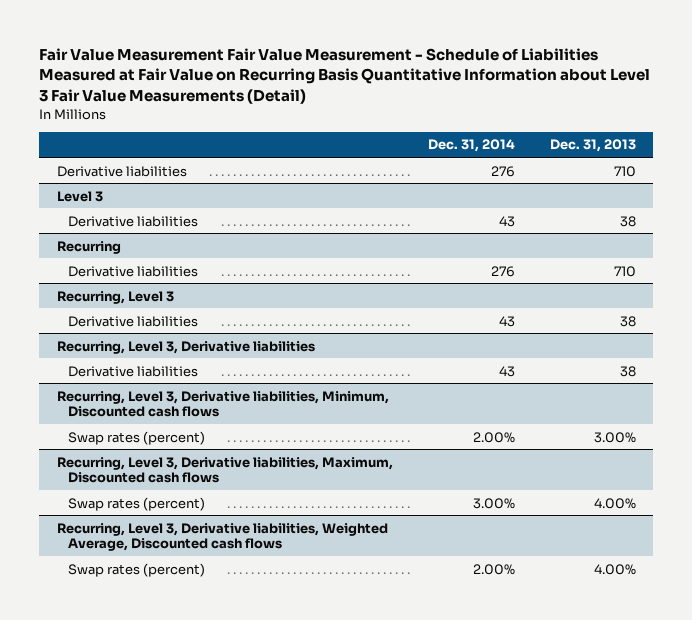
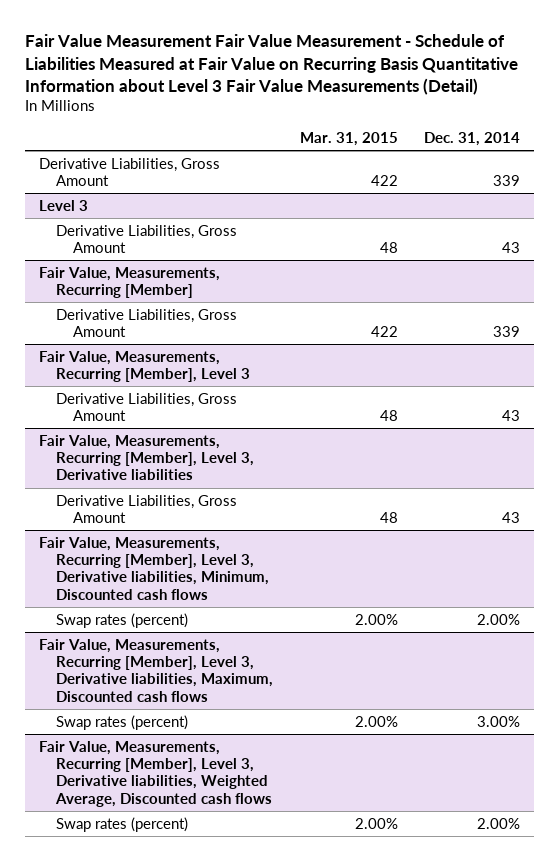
- | Dec. 31, 2014 | Dec. 31, 2013
+ | Mar. 31, 2015 | Dec. 31, 2014
- Derivative liabilities | 276 | 710
+ Derivative Liabilities, Gross Amount | 422 | 339
@ Level 3
- Derivative liabilities | 43 | 38
- Recurring
- Derivative liabilities | 276 | 710
- Recurring, Level 3
- Derivative liabilities | 43 | 38
- Recurring, Level 3, Derivative liabilities
- Derivative liabilities | 43 | 38
- Recurring, Level 3, Derivative liabilities, Minimum, Discounted cash flows
@ Level 3
+ Derivative Liabilities, Gross Amount | 48 | 43
+ Fair Value, Measurements, Recurring [Member]
+ Derivative Liabilities, Gross Amount | 422 | 339
+ Fair Value, Measurements, Recurring [Member], Level 3
+ Derivative Liabilities, Gross Amount | 48 | 43
+ Fair Value, Measurements, Recurring [Member], Level 3, Derivative liabilities
+ Derivative Liabilities, Gross Amount | 48 | 43
+ Fair Value, Measurements, Recurring [Member], Level 3, Derivative liabilities, Minimum, Discounted cash flows
- Recurring, Level 3, Derivative liabilities, Maximum, Discounted cash flows
+ Fair Value, Measurements, Recurring [Member], Level 3, Derivative liabilities, Maximum, Discounted cash flows
- Recurring, Level 3, Derivative liabilities, Weighted Average, Discounted cash flows
+ Fair Value, Measurements, Recurring [Member], Level 3, Derivative liabilities, Weighted Average, Discounted cash flows

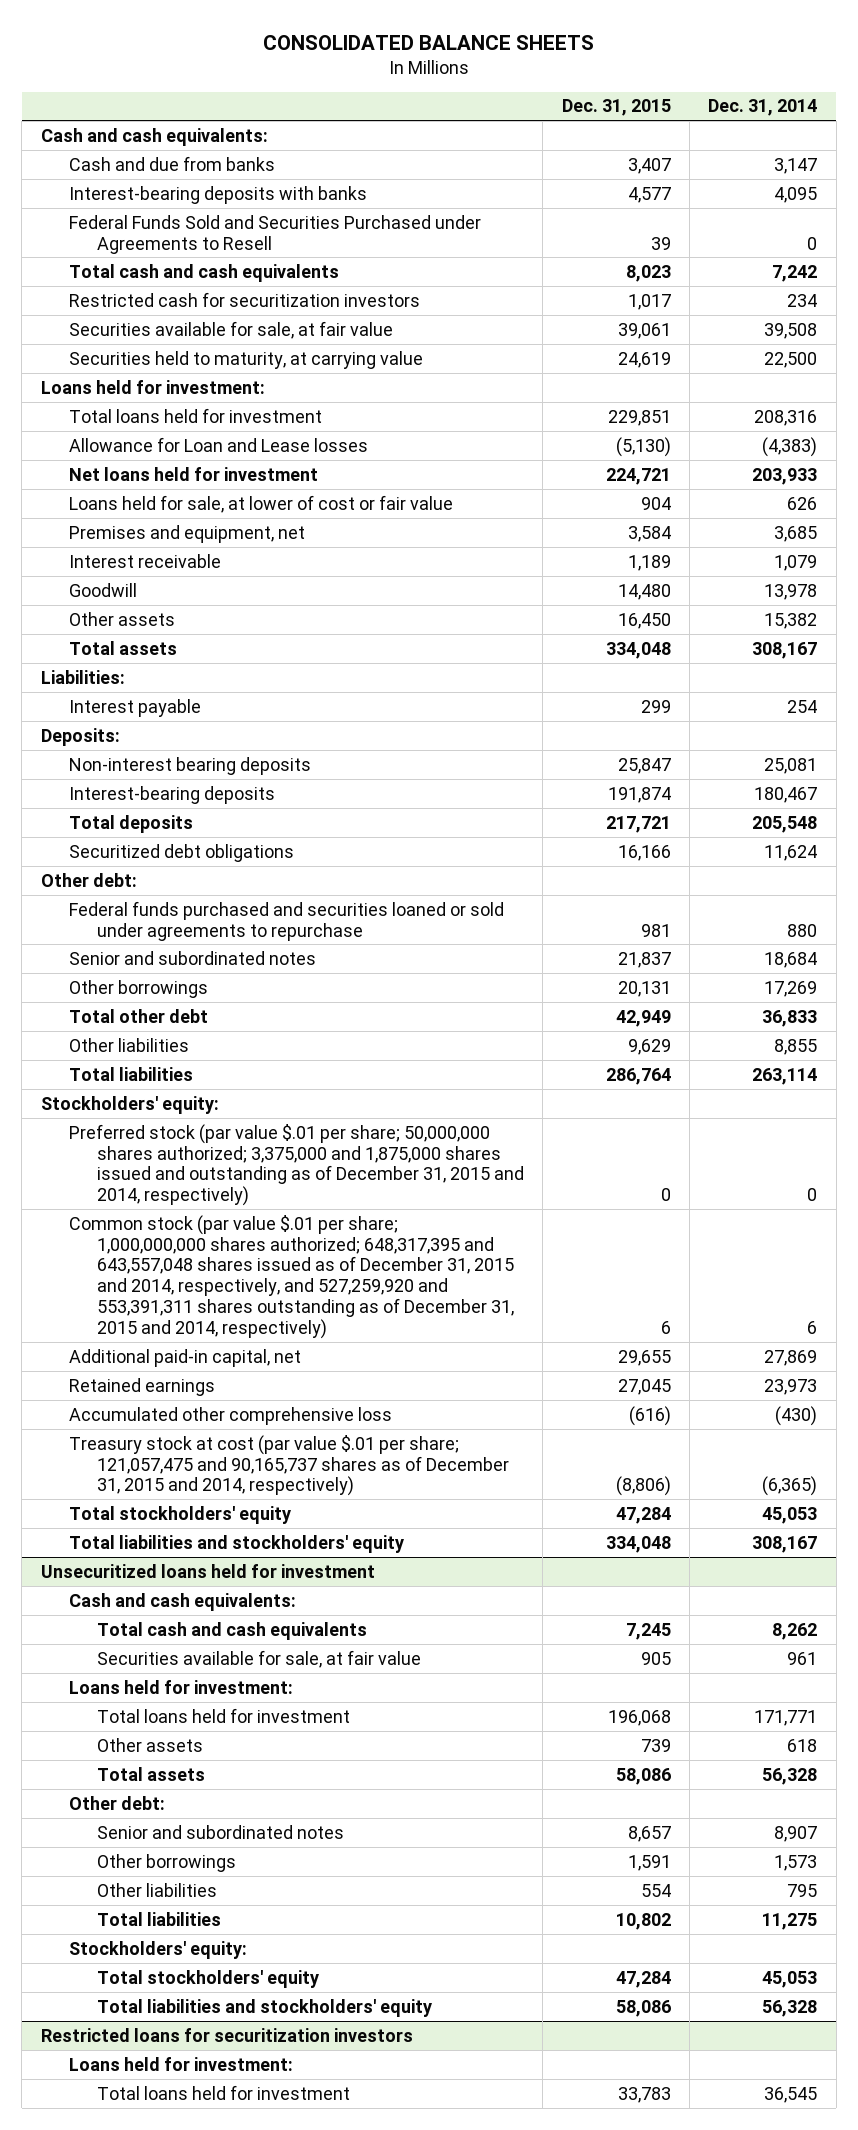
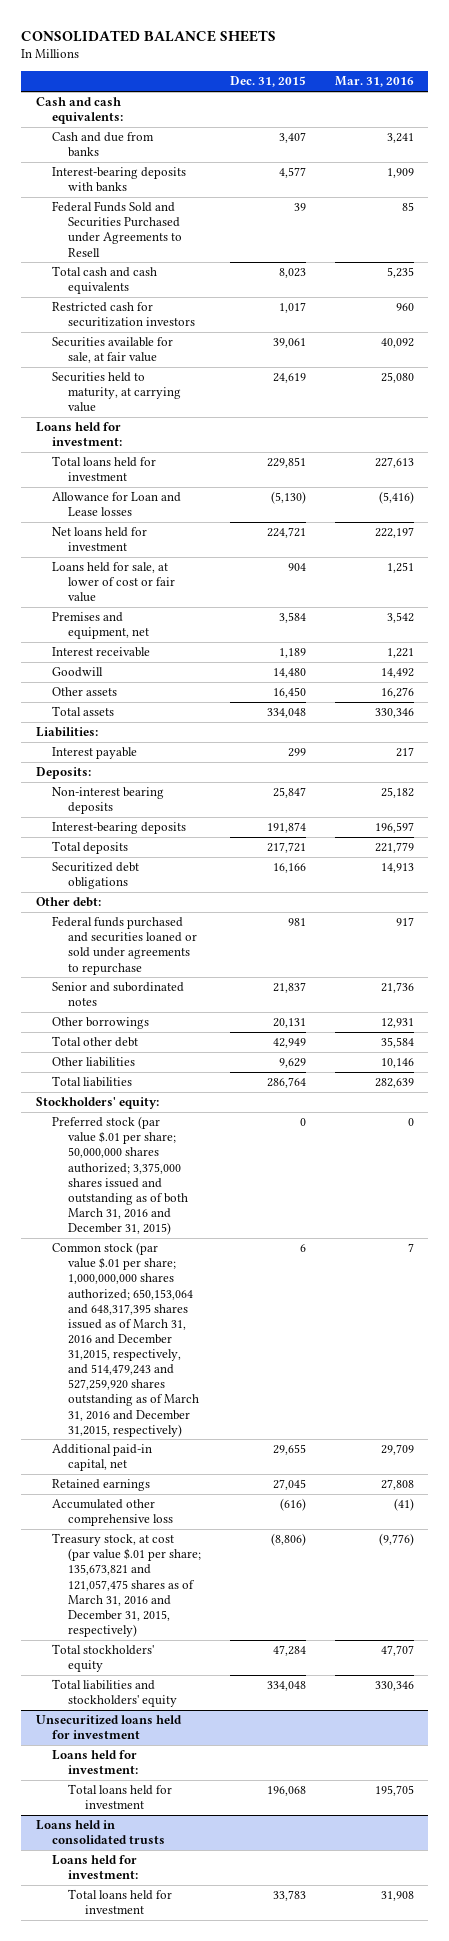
- | Dec. 31, 2015 | Dec. 31, 2014
+ | Dec. 31, 2015 | Mar. 31, 2016
- Preferred stock (par value $.01 per share; 50,000,000 shares authorized; 3,375,000 and 1,875,000 shares issued and outstanding as of December 31, 2015 and 2014, respectively) | 0 | 0
- Common stock (par value $.01 per share; 1,000,000,000 shares authorized; 648,317,395 and 643,557,048 shares issued as of December 31, 2015 and 2014, respectively, and 527,259,920 and 553,391,311 shares outstanding as of December 31, 2015 and 2014, respectively) | 6 | 6
+ Preferred stock (par value $.01 per share; 50,000,000 shares authorized; 3,375,000 shares issued and outstanding as of both March 31, 2016 and December 31, 2015) | 0 | 0
+ Common stock (par value $.01 per share; 1,000,000,000 shares authorized; 650,153,064 and 648,317,395 shares issued as of March 31, 2016 and December 31,2015, respectively, and 514,479,243 and 527,259,920 shares outstanding as of March 31, 2016 and December 31,2015, respectively) | 6 | 7
- Treasury stock at cost (par value $.01 per share; 121,057,475 and 90,165,737 shares as of December 31, 2015 and 2014, respectively) | (8,806) | (6,365)
+ Treasury stock, at cost (par value $.01 per share; 135,673,821 and 121,057,475 shares as of March 31, 2016 and December 31, 2015, respectively) | (8,806) | (9,776)
@ Unsecuritized loans held for investment
- Cash and cash equivalents:
- Total cash and cash equivalents | 7,245 | 8,262
- Securities available for sale, at fair value | 905 | 961
- Other assets | 739 | 618
- Total assets | 58,086 | 56,328
- Other debt:
- Senior and subordinated notes | 8,657 | 8,907
- Other borrowings | 1,591 | 1,573
- Other liabilities | 554 | 795
- Total liabilities | 10,802 | 11,275
- Stockholders' equity:
- Total stockholders' equity | 47,284 | 45,053
- Total liabilities and stockholders' equity | 58,086 | 56,328
- Restricted loans for securitization investors
+ Loans held in consolidated trusts

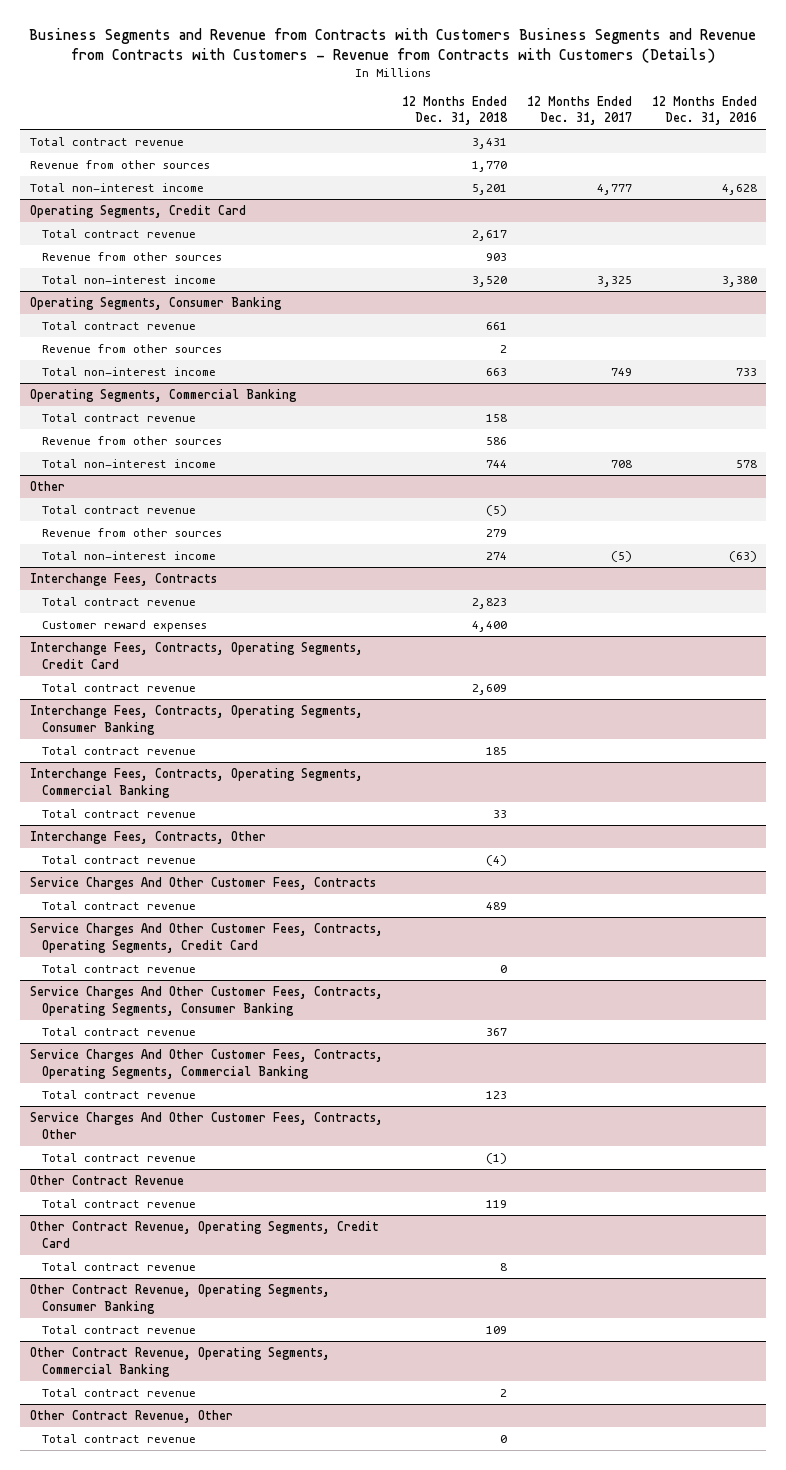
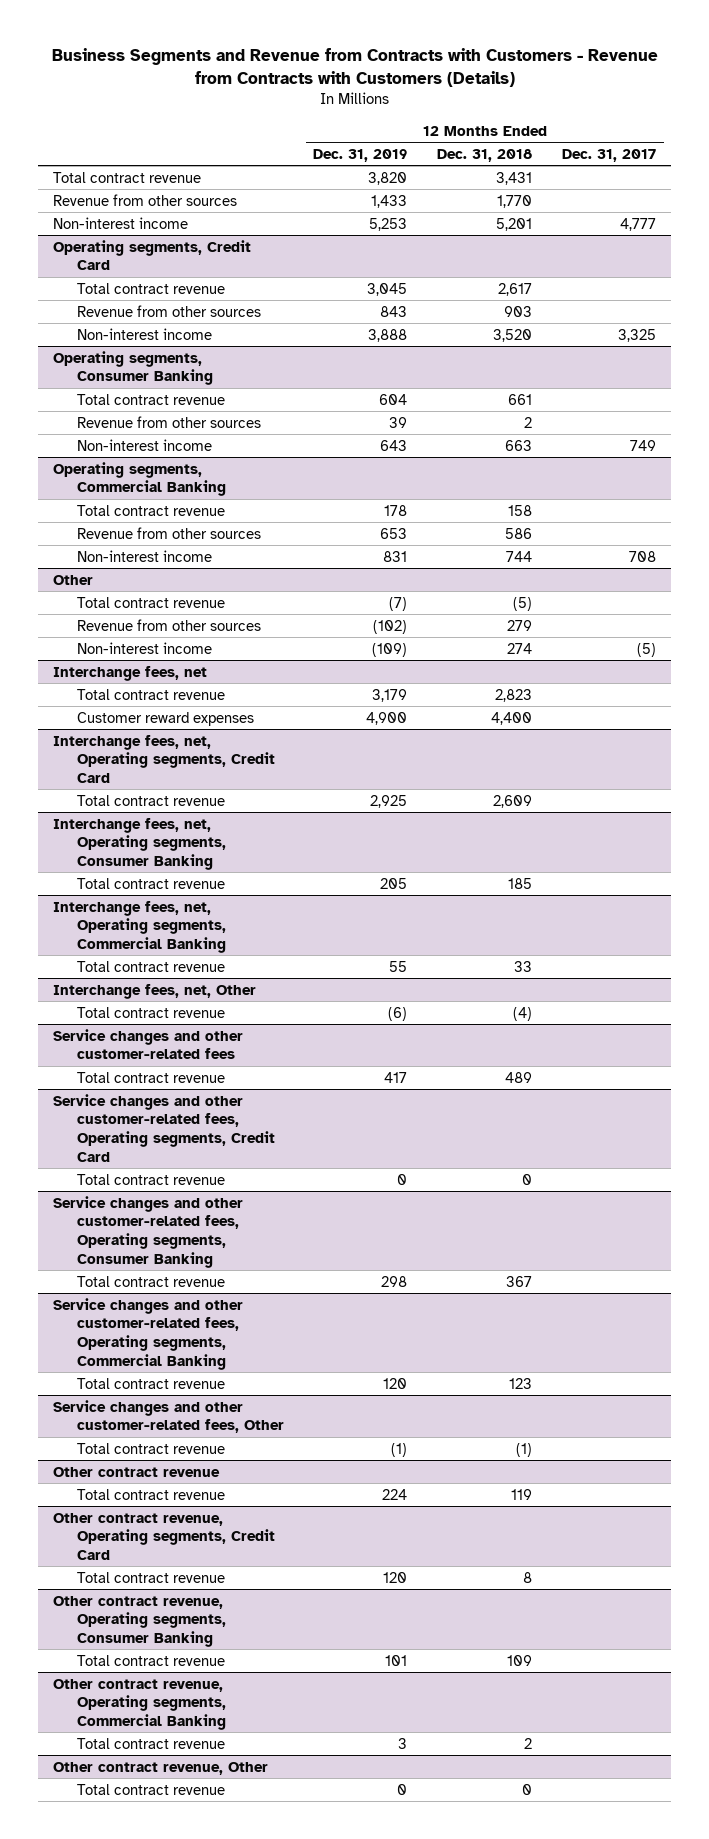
- Business Segments and Revenue from Contracts with Customers Business Segments and Revenue from Contracts with Customers - Revenue from Contracts with Customers (Details)
+ Business Segments and Revenue from Contracts with Customers - Revenue from Contracts with Customers (Details)
- | 12 Months Ended Dec. 31, 2018 | 12 Months Ended Dec. 31, 2017 | 12 Months Ended Dec. 31, 2016
+ | 12 Months Ended Dec. 31, 2019 | 12 Months Ended Dec. 31, 2018 | 12 Months Ended Dec. 31, 2017
- Total non-interest income | 5,201 | 4,777 | 4,628
- Operating Segments, Credit Card
+ Non-interest income | 5,253 | 5,201 | 4,777
+ Operating segments, Credit Card
- Total non-interest income | 3,520 | 3,325 | 3,380
- Operating Segments, Consumer Banking
+ Non-interest income | 3,888 | 3,520 | 3,325
+ Operating segments, Consumer Banking
- Total non-interest income | 663 | 749 | 733
- Operating Segments, Commercial Banking
+ Non-interest income | 643 | 663 | 749
+ Operating segments, Commercial Banking
- Total non-interest income | 744 | 708 | 578
+ Non-interest income | 831 | 744 | 708
@ Other
- Total non-interest income | 274 | (5) | (63)
- Interchange Fees, Contracts
@ Other
+ Non-interest income | (109) | 274 | (5)
+ Interchange fees, net
- Interchange Fees, Contracts, Operating Segments, Credit Card
+ Interchange fees, net, Operating segments, Credit Card
- Interchange Fees, Contracts, Operating Segments, Consumer Banking
+ Interchange fees, net, Operating segments, Consumer Banking
- Interchange Fees, Contracts, Operating Segments, Commercial Banking
+ Interchange fees, net, Operating segments, Commercial Banking
- Interchange Fees, Contracts, Other
+ Interchange fees, net, Other
- Service Charges And Other Customer Fees, Contracts
+ Service changes and other customer-related fees
- Service Charges And Other Customer Fees, Contracts, Operating Segments, Credit Card
+ Service changes and other customer-related fees, Operating segments, Credit Card
- Service Charges And Other Customer Fees, Contracts, Operating Segments, Consumer Banking
+ Service changes and other customer-related fees, Operating segments, Consumer Banking
- Service Charges And Other Customer Fees, Contracts, Operating Segments, Commercial Banking
+ Service changes and other customer-related fees, Operating segments, Commercial Banking
- Service Charges And Other Customer Fees, Contracts, Other
+ Service changes and other customer-related fees, Other
- Other Contract Revenue
+ Other contract revenue
- Other Contract Revenue, Operating Segments, Credit Card
+ Other contract revenue, Operating segments, Credit Card
- Other Contract Revenue, Operating Segments, Consumer Banking
+ Other contract revenue, Operating segments, Consumer Banking
- Other Contract Revenue, Operating Segments, Commercial Banking
+ Other contract revenue, Operating segments, Commercial Banking
- Other Contract Revenue, Other
+ Other contract revenue, Other

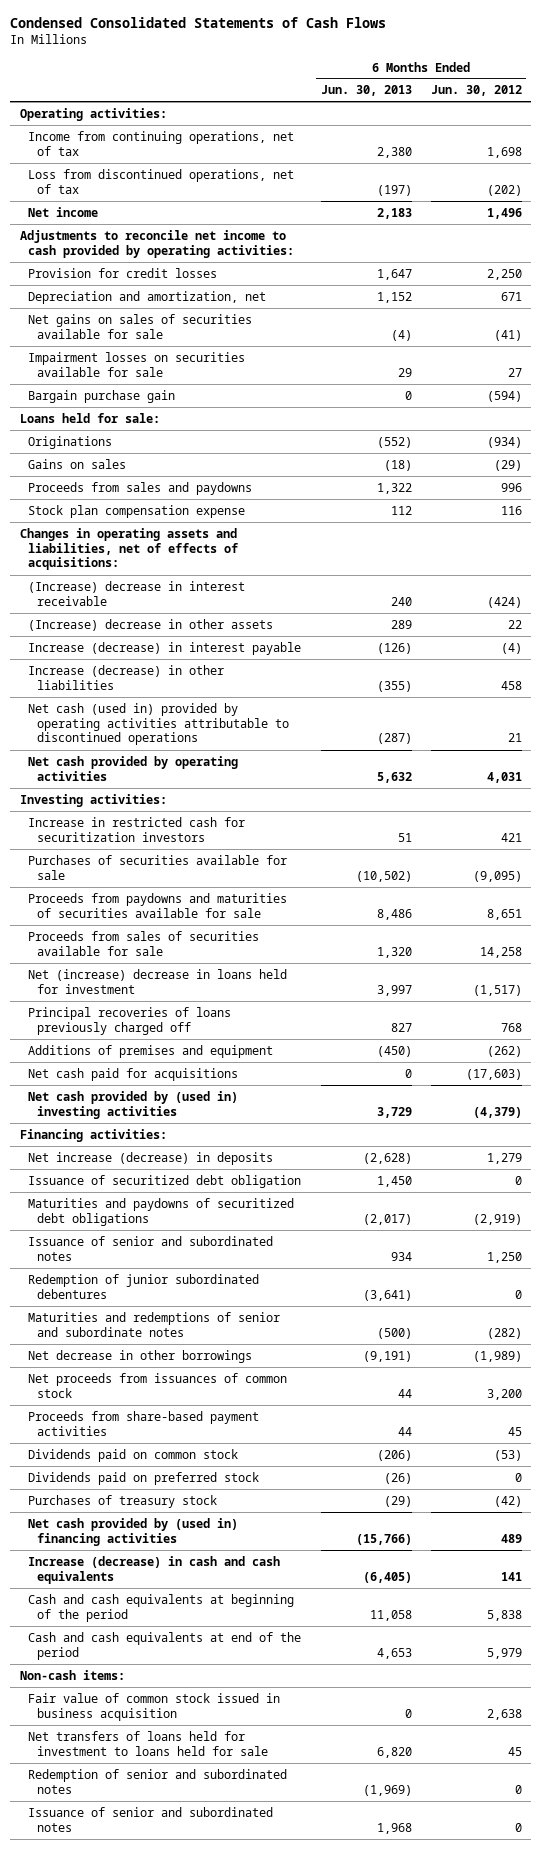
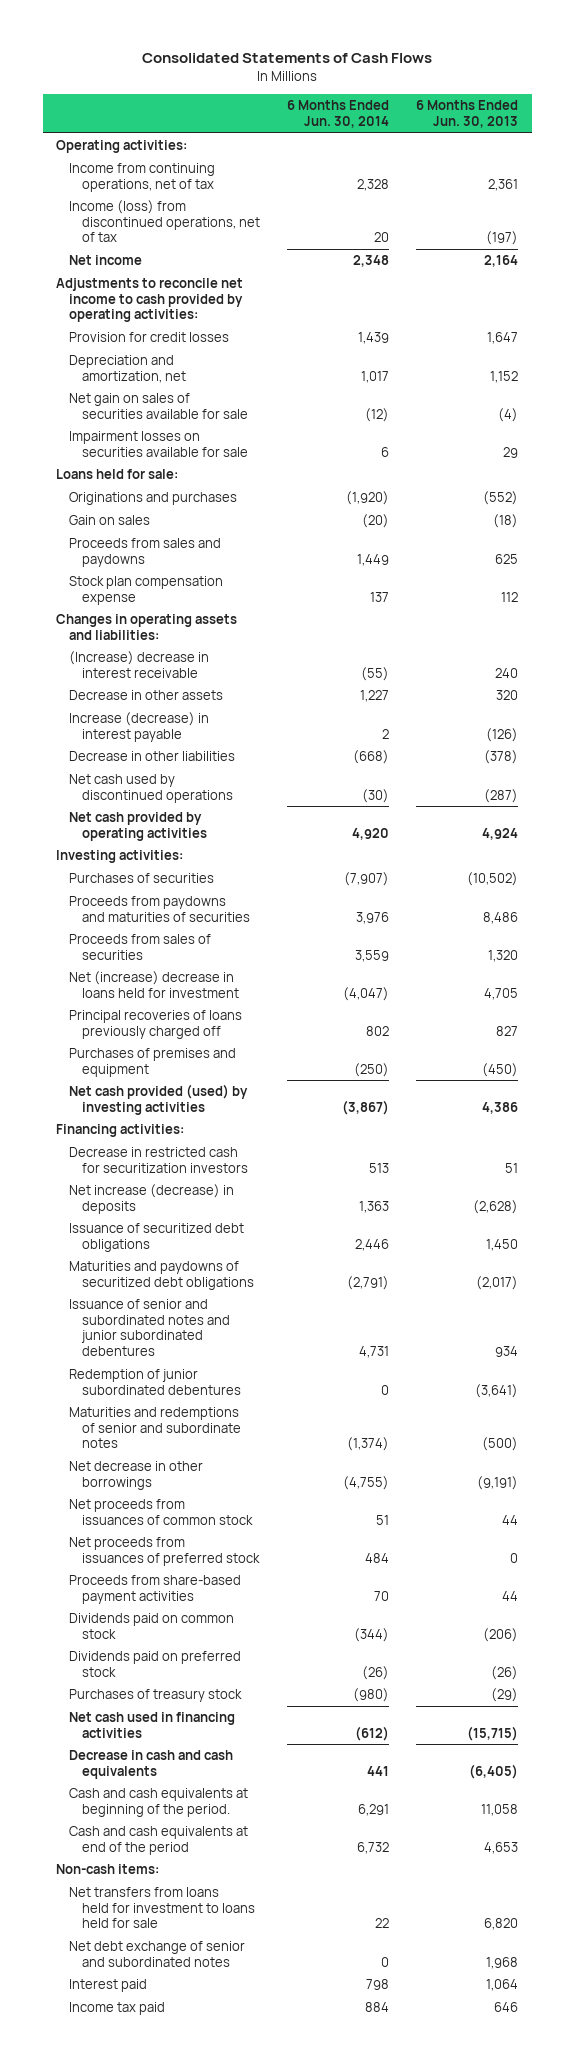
- Condensed Consolidated Statements of Cash Flows
+ Consolidated Statements of Cash Flows
- | 6 Months Ended Jun. 30, 2013 | 6 Months Ended Jun. 30, 2012
+ | 6 Months Ended Jun. 30, 2014 | 6 Months Ended Jun. 30, 2013
- Income from continuing operations, net of tax | 2,380 | 1,698
- Loss from discontinued operations, net of tax | (197) | (202)
- Net income | 2,183 | 1,496
+ Income from continuing operations, net of tax | 2,328 | 2,361
+ Income (loss) from discontinued operations, net of tax | 20 | (197)
+ Net income | 2,348 | 2,164
- Net gains on sales of securities available for sale | (4) | (41)
+ Net gain on sales of securities available for sale | (12) | (4)
- Bargain purchase gain | 0 | (594)
- Originations | (552) | (934)
- Gains on sales | (18) | (29)
- Proceeds from sales and paydowns | 1,322 | 996
+ Originations and purchases | (1,920) | (552)
+ Gain on sales | (20) | (18)
+ Proceeds from sales and paydowns | 1,449 | 625
- Changes in operating assets and liabilities, net of effects of acquisitions:
+ Changes in operating assets and liabilities:
- (Increase) decrease in other assets | 289 | 22
+ Decrease in other assets | 1,227 | 320
- Increase (decrease) in other liabilities | (355) | 458
- Net cash (used in) provided by operating activities attributable to discontinued operations | (287) | 21
- Net cash provided by operating activities | 5,632 | 4,031
+ Decrease in other liabilities | (668) | (378)
+ Net cash used by discontinued operations | (30) | (287)
+ Net cash provided by operating activities | 4,920 | 4,924
- Increase in restricted cash for securitization investors | 51 | 421
- Purchases of securities available for sale | (10,502) | (9,095)
- Proceeds from paydowns and maturities of securities available for sale | 8,486 | 8,651
- Proceeds from sales of securities available for sale | 1,320 | 14,258
- Net (increase) decrease in loans held for investment | 3,997 | (1,517)
+ Purchases of securities | (7,907) | (10,502)
+ Proceeds from paydowns and maturities of securities | 3,976 | 8,486
+ Proceeds from sales of securities | 3,559 | 1,320
+ Net (increase) decrease in loans held for investment | (4,047) | 4,705
- Additions of premises and equipment | (450) | (262)
- Net cash paid for acquisitions | 0 | (17,603)
- Net cash provided by (used in) investing activities | 3,729 | (4,379)
+ Purchases of premises and equipment | (250) | (450)
+ Net cash provided (used) by investing activities | (3,867) | 4,386
+ Decrease in restricted cash for securitization investors | 513 | 51
- Issuance of securitized debt obligation | 1,450 | 0
+ Issuance of securitized debt obligations | 2,446 | 1,450
- Issuance of senior and subordinated notes | 934 | 1,250
+ Issuance of senior and subordinated notes and junior subordinated debentures | 4,731 | 934
+ Net proceeds from issuances of preferred stock | 484 | 0
- Net cash provided by (used in) financing activities | (15,766) | 489
- Increase (decrease) in cash and cash equivalents | (6,405) | 141
- Cash and cash equivalents at beginning of the period | 11,058 | 5,838
+ Net cash used in financing activities | (612) | (15,715)
+ Decrease in cash and cash equivalents | 441 | (6,405)
+ Cash and cash equivalents at beginning of the period. | 6,291 | 11,058
- Fair value of common stock issued in business acquisition | 0 | 2,638
- Net transfers of loans held for investment to loans held for sale | 6,820 | 45
- Redemption of senior and subordinated notes | (1,969) | 0
- Issuance of senior and subordinated notes | 1,968 | 0
+ Net transfers from loans held for investment to loans held for sale | 22 | 6,820
+ Net debt exchange of senior and subordinated notes | 0 | 1,968
+ Interest paid | 798 | 1,064
+ Income tax paid | 884 | 646

